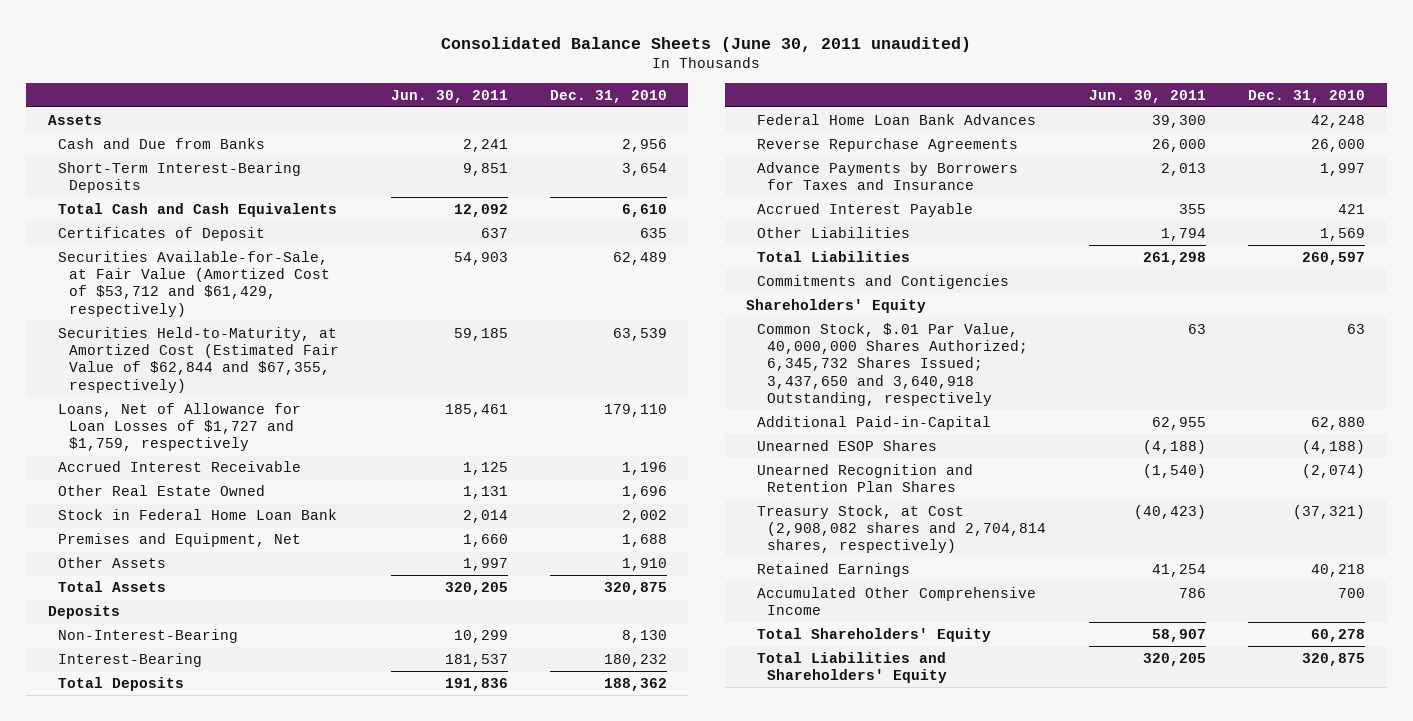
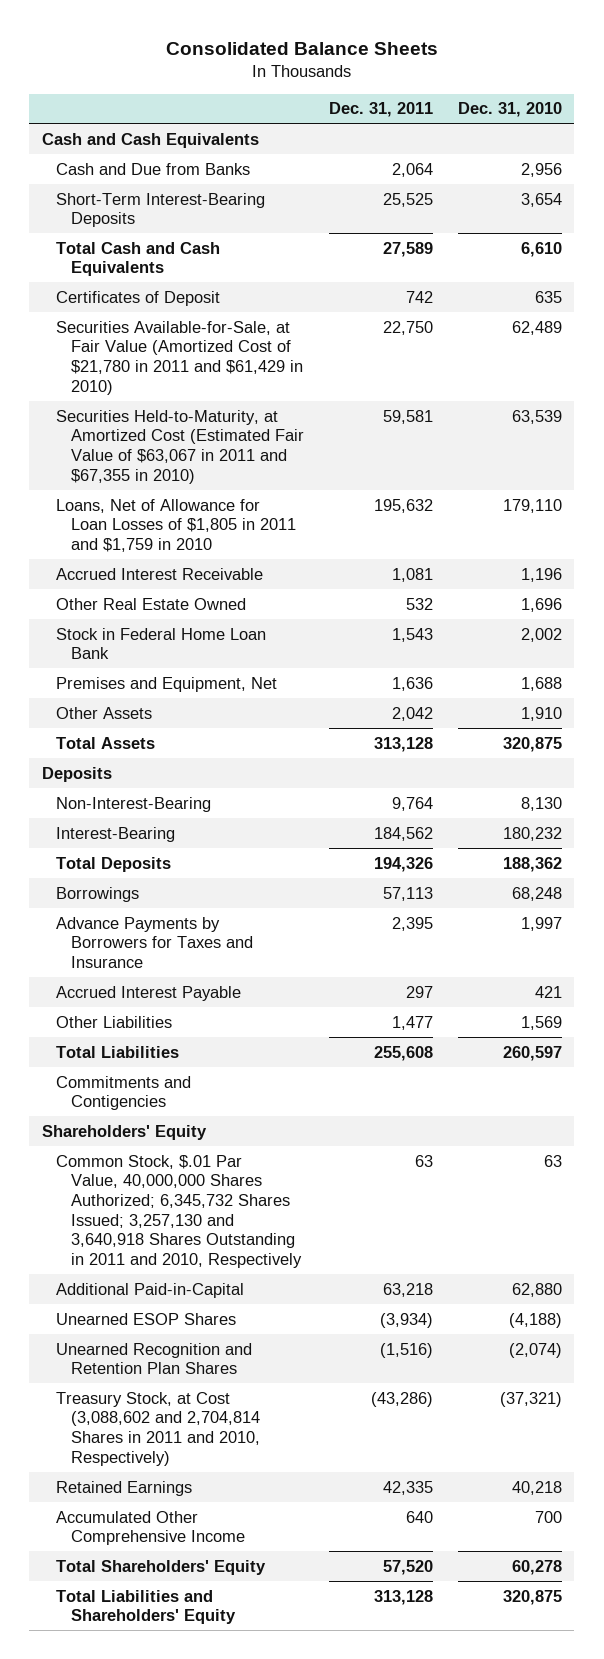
- Consolidated Balance Sheets (June 30, 2011 unaudited)
+ Consolidated Balance Sheets
- | Jun. 30, 2011 | Dec. 31, 2010
+ | Dec. 31, 2011 | Dec. 31, 2010
- Assets
+ Cash and Cash Equivalents
- Securities Available-for-Sale, at Fair Value (Amortized Cost of $53,712 and $61,429, respectively) | 54,903 | 62,489
- Securities Held-to-Maturity, at Amortized Cost (Estimated Fair Value of $62,844 and $67,355, respectively) | 59,185 | 63,539
- Loans, Net of Allowance for Loan Losses of $1,727 and $1,759, respectively | 185,461 | 179,110
+ Securities Available-for-Sale, at Fair Value (Amortized Cost of $21,780 in 2011 and $61,429 in 2010) | 22,750 | 62,489
+ Securities Held-to-Maturity, at Amortized Cost (Estimated Fair Value of $63,067 in 2011 and $67,355 in 2010) | 59,581 | 63,539
+ Loans, Net of Allowance for Loan Losses of $1,805 in 2011 and $1,759 in 2010 | 195,632 | 179,110
- Federal Home Loan Bank Advances | 39,300 | 42,248
- Reverse Repurchase Agreements | 26,000 | 26,000
+ Borrowings | 57,113 | 68,248
- Common Stock, $.01 Par Value, 40,000,000 Shares Authorized; 6,345,732 Shares Issued; 3,437,650 and 3,640,918 Outstanding, respectively | 63 | 63
+ Common Stock, $.01 Par Value, 40,000,000 Shares Authorized; 6,345,732 Shares Issued; 3,257,130 and 3,640,918 Shares Outstanding in 2011 and 2010, Respectively | 63 | 63
- Treasury Stock, at Cost (2,908,082 shares and 2,704,814 shares, respectively) | (40,423) | (37,321)
+ Treasury Stock, at Cost (3,088,602 and 2,704,814 Shares in 2011 and 2010, Respectively) | (43,286) | (37,321)

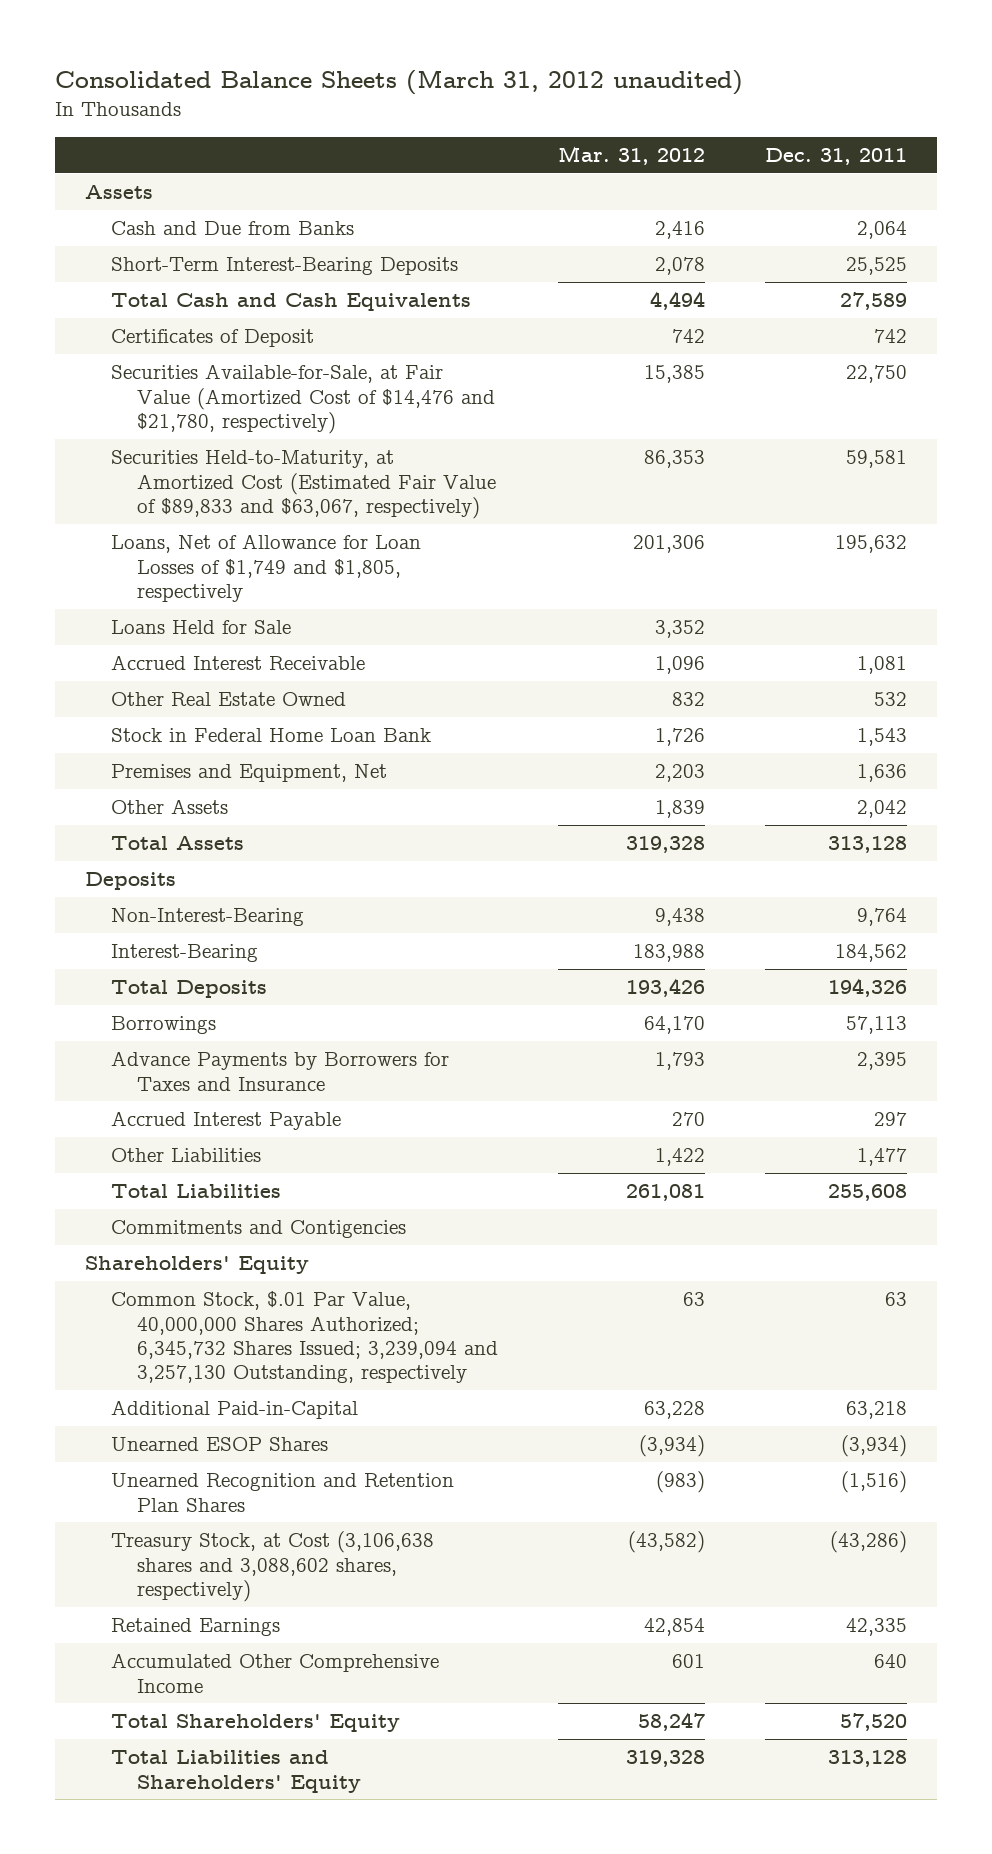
- Consolidated Balance Sheets
+ Consolidated Balance Sheets (March 31, 2012 unaudited)
- | Dec. 31, 2011 | Dec. 31, 2010
+ | Mar. 31, 2012 | Dec. 31, 2011
- Cash and Cash Equivalents
+ Assets
- Securities Available-for-Sale, at Fair Value (Amortized Cost of $21,780 in 2011 and $61,429 in 2010) | 22,750 | 62,489
- Securities Held-to-Maturity, at Amortized Cost (Estimated Fair Value of $63,067 in 2011 and $67,355 in 2010) | 59,581 | 63,539
- Loans, Net of Allowance for Loan Losses of $1,805 in 2011 and $1,759 in 2010 | 195,632 | 179,110
+ Securities Available-for-Sale, at Fair Value (Amortized Cost of $14,476 and $21,780, respectively) | 15,385 | 22,750
+ Securities Held-to-Maturity, at Amortized Cost (Estimated Fair Value of $89,833 and $63,067, respectively) | 86,353 | 59,581
+ Loans, Net of Allowance for Loan Losses of $1,749 and $1,805, respectively | 201,306 | 195,632
+ Loans Held for Sale | 3,352 |
- Common Stock, $.01 Par Value, 40,000,000 Shares Authorized; 6,345,732 Shares Issued; 3,257,130 and 3,640,918 Shares Outstanding in 2011 and 2010, Respectively | 63 | 63
+ Common Stock, $.01 Par Value, 40,000,000 Shares Authorized; 6,345,732 Shares Issued; 3,239,094 and 3,257,130 Outstanding, respectively | 63 | 63
- Treasury Stock, at Cost (3,088,602 and 2,704,814 Shares in 2011 and 2010, Respectively) | (43,286) | (37,321)
+ Treasury Stock, at Cost (3,106,638 shares and 3,088,602 shares, respectively) | (43,582) | (43,286)

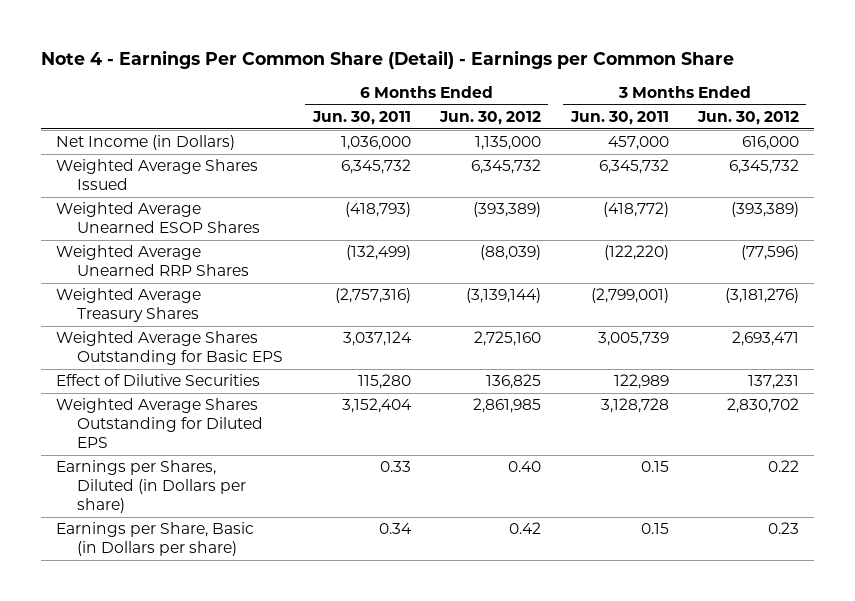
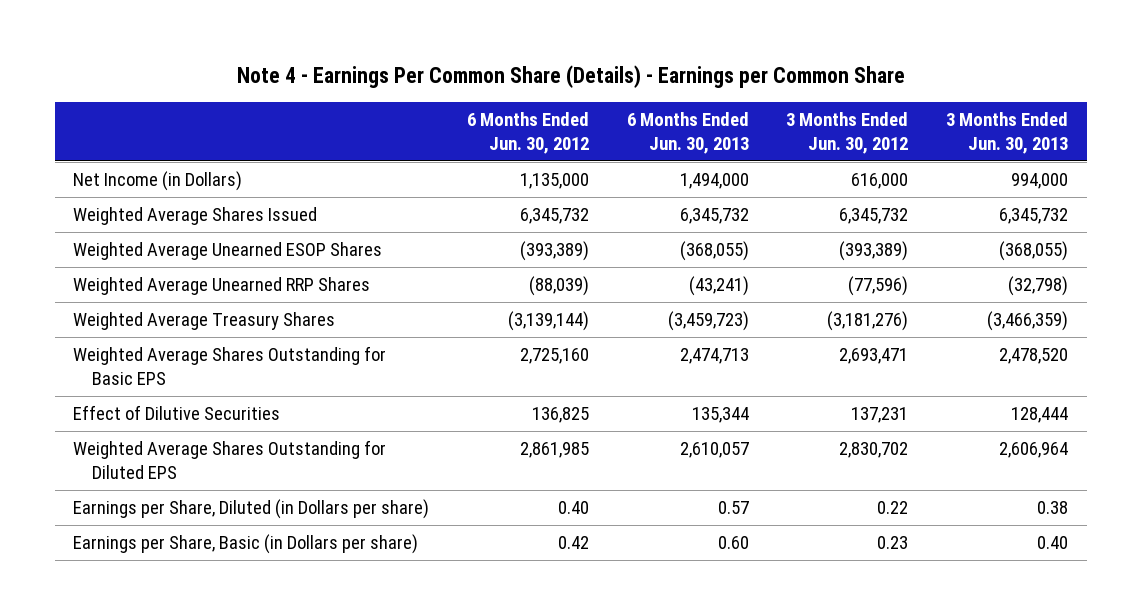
- Note 4 - Earnings Per Common Share (Detail) - Earnings per Common Share
+ Note 4 - Earnings Per Common Share (Details) - Earnings per Common Share
- | 6 Months Ended Jun. 30, 2011 | 6 Months Ended Jun. 30, 2012 | 3 Months Ended Jun. 30, 2011 | 3 Months Ended Jun. 30, 2012
+ | 6 Months Ended Jun. 30, 2012 | 6 Months Ended Jun. 30, 2013 | 3 Months Ended Jun. 30, 2012 | 3 Months Ended Jun. 30, 2013
- Earnings per Shares, Diluted (in Dollars per share) | 0.33 | 0.40 | 0.15 | 0.22
+ Earnings per Share, Diluted (in Dollars per share) | 0.40 | 0.57 | 0.22 | 0.38

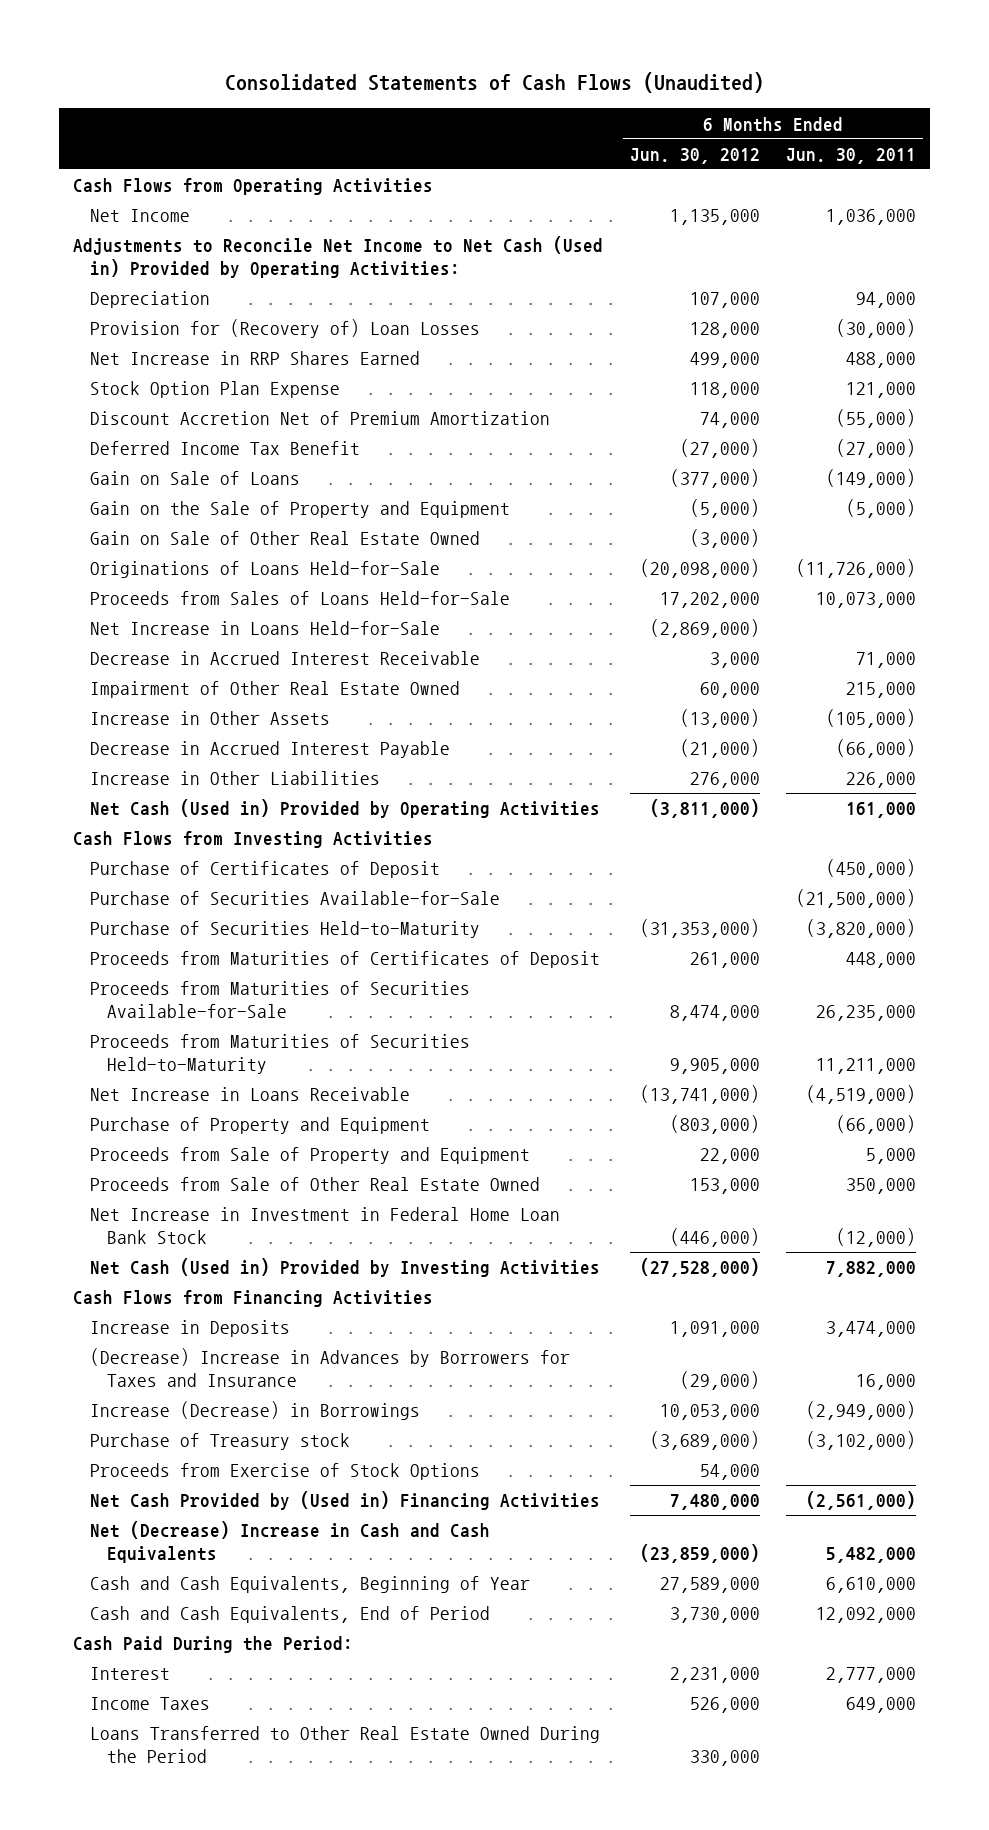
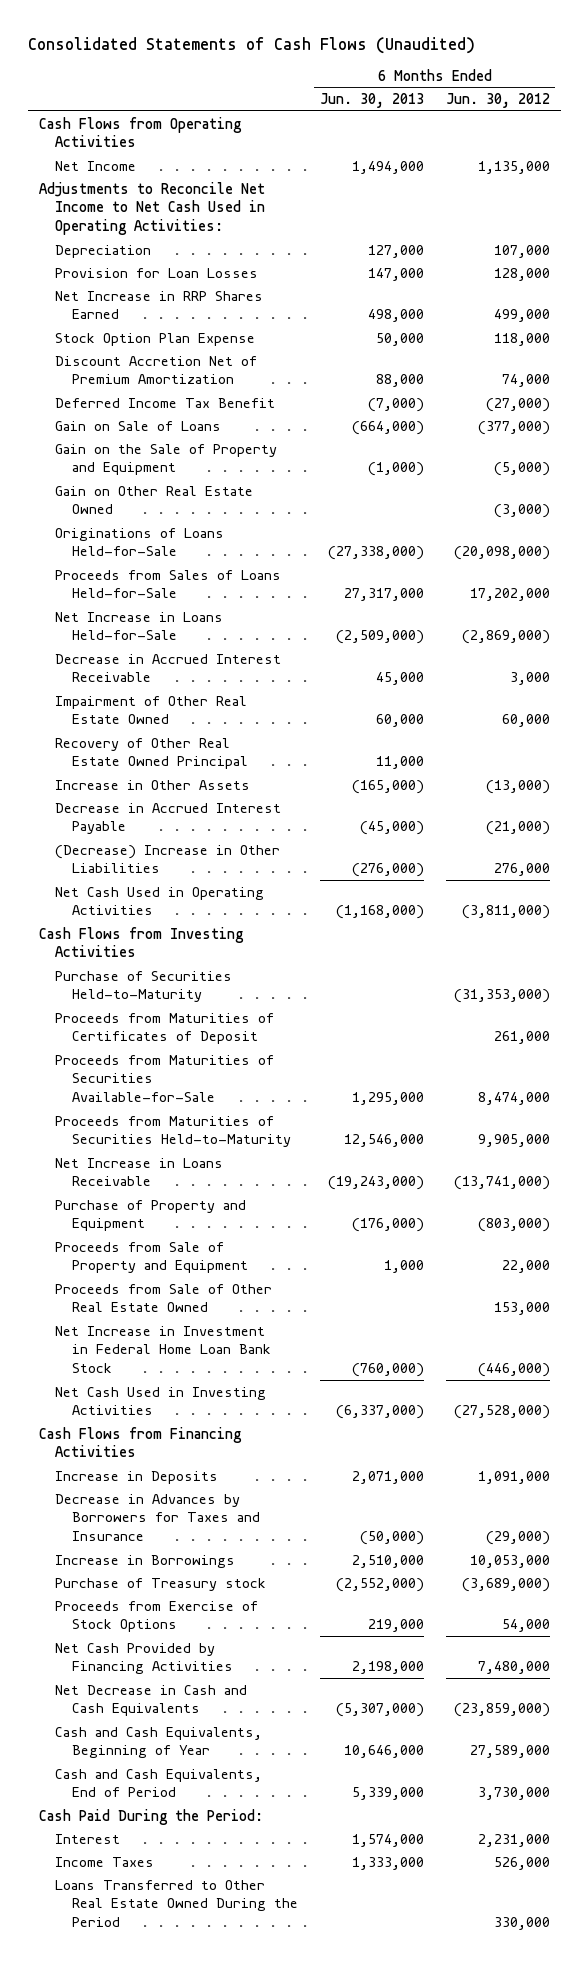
- | 6 Months Ended Jun. 30, 2012 | 6 Months Ended Jun. 30, 2011
+ | 6 Months Ended Jun. 30, 2013 | 6 Months Ended Jun. 30, 2012
- Adjustments to Reconcile Net Income to Net Cash (Used in) Provided by Operating Activities:
+ Adjustments to Reconcile Net Income to Net Cash Used in Operating Activities:
- Provision for (Recovery of) Loan Losses | 128,000 | (30,000)
+ Provision for Loan Losses | 147,000 | 128,000
- Gain on Sale of Other Real Estate Owned | (3,000) |
+ Gain on Other Real Estate Owned | | (3,000)
+ Recovery of Other Real Estate Owned Principal | 11,000 |
- Increase in Other Liabilities | 276,000 | 226,000
- Net Cash (Used in) Provided by Operating Activities | (3,811,000) | 161,000
+ (Decrease) Increase in Other Liabilities | (276,000) | 276,000
+ Net Cash Used in Operating Activities | (1,168,000) | (3,811,000)
- Purchase of Certificates of Deposit | | (450,000)
- Purchase of Securities Available-for-Sale | | (21,500,000)
- Net Cash (Used in) Provided by Investing Activities | (27,528,000) | 7,882,000
+ Net Cash Used in Investing Activities | (6,337,000) | (27,528,000)
- (Decrease) Increase in Advances by Borrowers for Taxes and Insurance | (29,000) | 16,000
- Increase (Decrease) in Borrowings | 10,053,000 | (2,949,000)
+ Decrease in Advances by Borrowers for Taxes and Insurance | (50,000) | (29,000)
+ Increase in Borrowings | 2,510,000 | 10,053,000
- Net Cash Provided by (Used in) Financing Activities | 7,480,000 | (2,561,000)
- Net (Decrease) Increase in Cash and Cash Equivalents | (23,859,000) | 5,482,000
+ Net Cash Provided by Financing Activities | 2,198,000 | 7,480,000
+ Net Decrease in Cash and Cash Equivalents | (5,307,000) | (23,859,000)

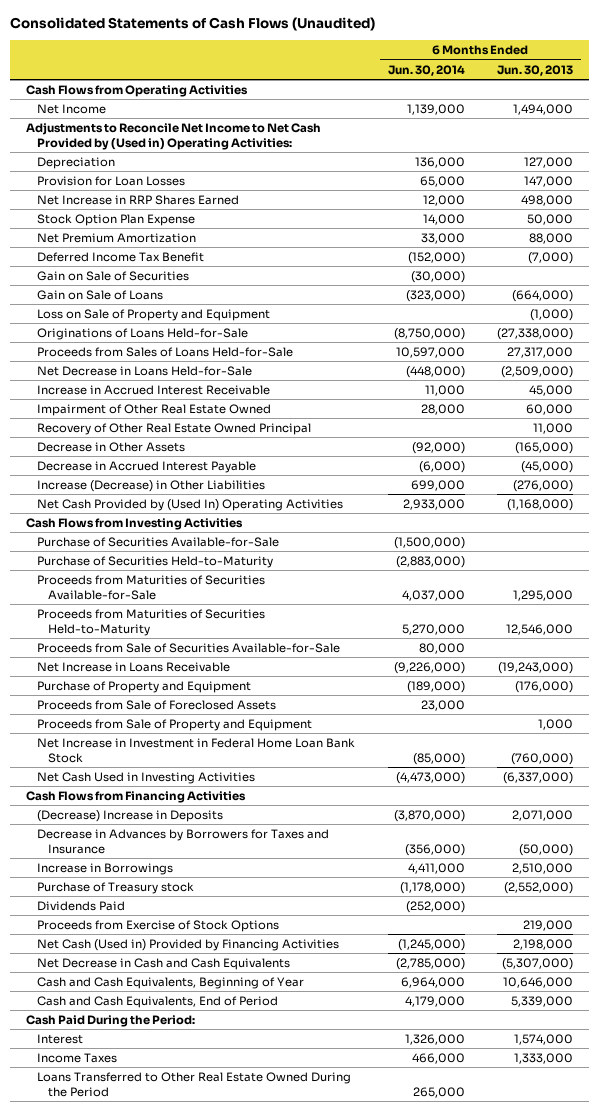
- | 6 Months Ended Jun. 30, 2013 | 6 Months Ended Jun. 30, 2012
+ | 6 Months Ended Jun. 30, 2014 | 6 Months Ended Jun. 30, 2013
- Adjustments to Reconcile Net Income to Net Cash Used in Operating Activities:
+ Adjustments to Reconcile Net Income to Net Cash Provided by (Used in) Operating Activities:
- Discount Accretion Net of Premium Amortization | 88,000 | 74,000
+ Net Premium Amortization | 33,000 | 88,000
+ Gain on Sale of Securities | (30,000) |
- Gain on the Sale of Property and Equipment | (1,000) | (5,000)
- Gain on Other Real Estate Owned | | (3,000)
+ Loss on Sale of Property and Equipment | | (1,000)
- Net Increase in Loans Held-for-Sale | (2,509,000) | (2,869,000)
- Decrease in Accrued Interest Receivable | 45,000 | 3,000
+ Net Decrease in Loans Held-for-Sale | (448,000) | (2,509,000)
+ Increase in Accrued Interest Receivable | 11,000 | 45,000
- Increase in Other Assets | (165,000) | (13,000)
+ Decrease in Other Assets | (92,000) | (165,000)
- (Decrease) Increase in Other Liabilities | (276,000) | 276,000
- Net Cash Used in Operating Activities | (1,168,000) | (3,811,000)
+ Increase (Decrease) in Other Liabilities | 699,000 | (276,000)
+ Net Cash Provided by (Used In) Operating Activities | 2,933,000 | (1,168,000)
+ Purchase of Securities Available-for-Sale | (1,500,000) |
- Proceeds from Maturities of Certificates of Deposit | | 261,000
+ Proceeds from Sale of Securities Available-for-Sale | 80,000 |
+ Proceeds from Sale of Foreclosed Assets | 23,000 |
- Proceeds from Sale of Other Real Estate Owned | | 153,000
- Increase in Deposits | 2,071,000 | 1,091,000
+ (Decrease) Increase in Deposits | (3,870,000) | 2,071,000
+ Dividends Paid | (252,000) |
- Net Cash Provided by Financing Activities | 2,198,000 | 7,480,000
+ Net Cash (Used in) Provided by Financing Activities | (1,245,000) | 2,198,000

